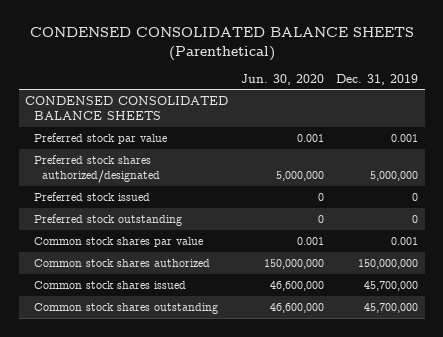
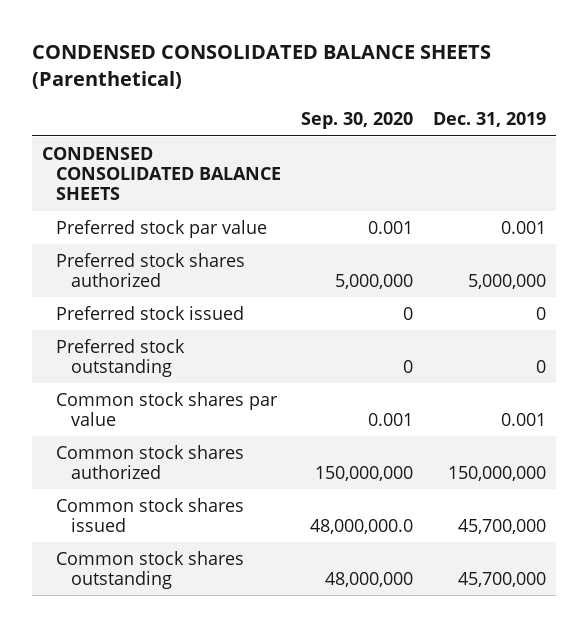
- | Jun. 30, 2020 | Dec. 31, 2019
+ | Sep. 30, 2020 | Dec. 31, 2019
- Preferred stock shares authorized/designated | 5,000,000 | 5,000,000
+ Preferred stock shares authorized | 5,000,000 | 5,000,000

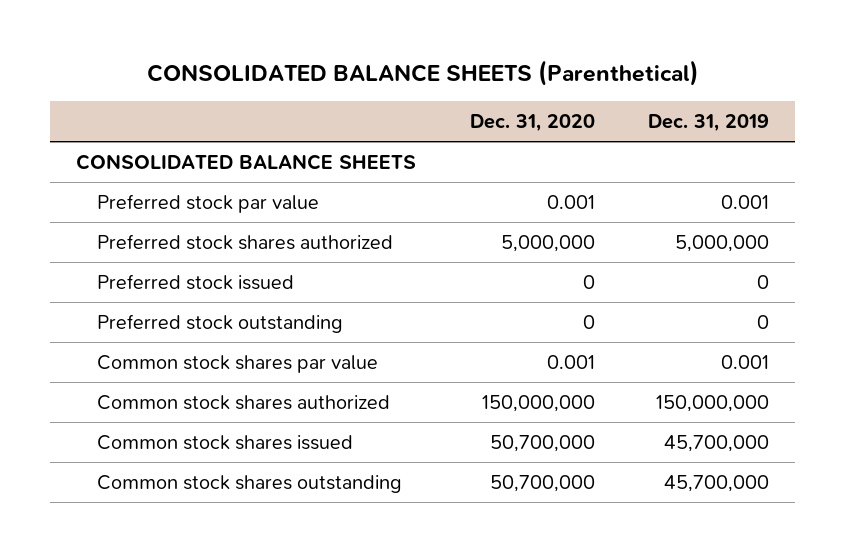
- CONDENSED CONSOLIDATED BALANCE SHEETS (Parenthetical)
+ CONSOLIDATED BALANCE SHEETS (Parenthetical)
- | Sep. 30, 2020 | Dec. 31, 2019
+ | Dec. 31, 2020 | Dec. 31, 2019
- CONDENSED CONSOLIDATED BALANCE SHEETS
+ CONSOLIDATED BALANCE SHEETS

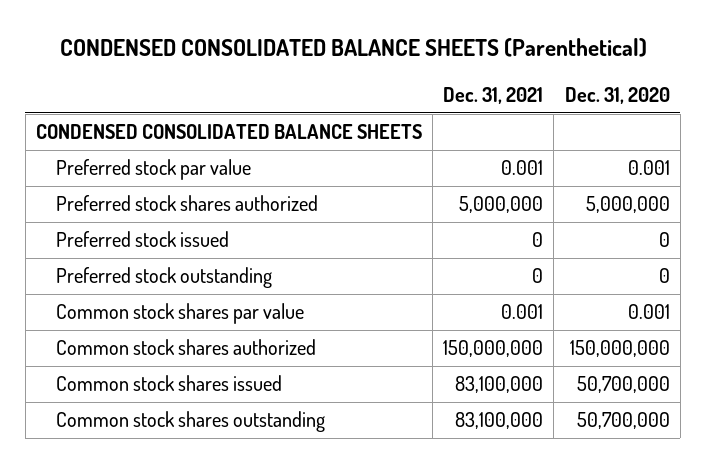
- CONSOLIDATED BALANCE SHEETS (Parenthetical)
+ CONDENSED CONSOLIDATED BALANCE SHEETS (Parenthetical)
- | Dec. 31, 2020 | Dec. 31, 2019
+ | Dec. 31, 2021 | Dec. 31, 2020
- CONSOLIDATED BALANCE SHEETS
+ CONDENSED CONSOLIDATED BALANCE SHEETS

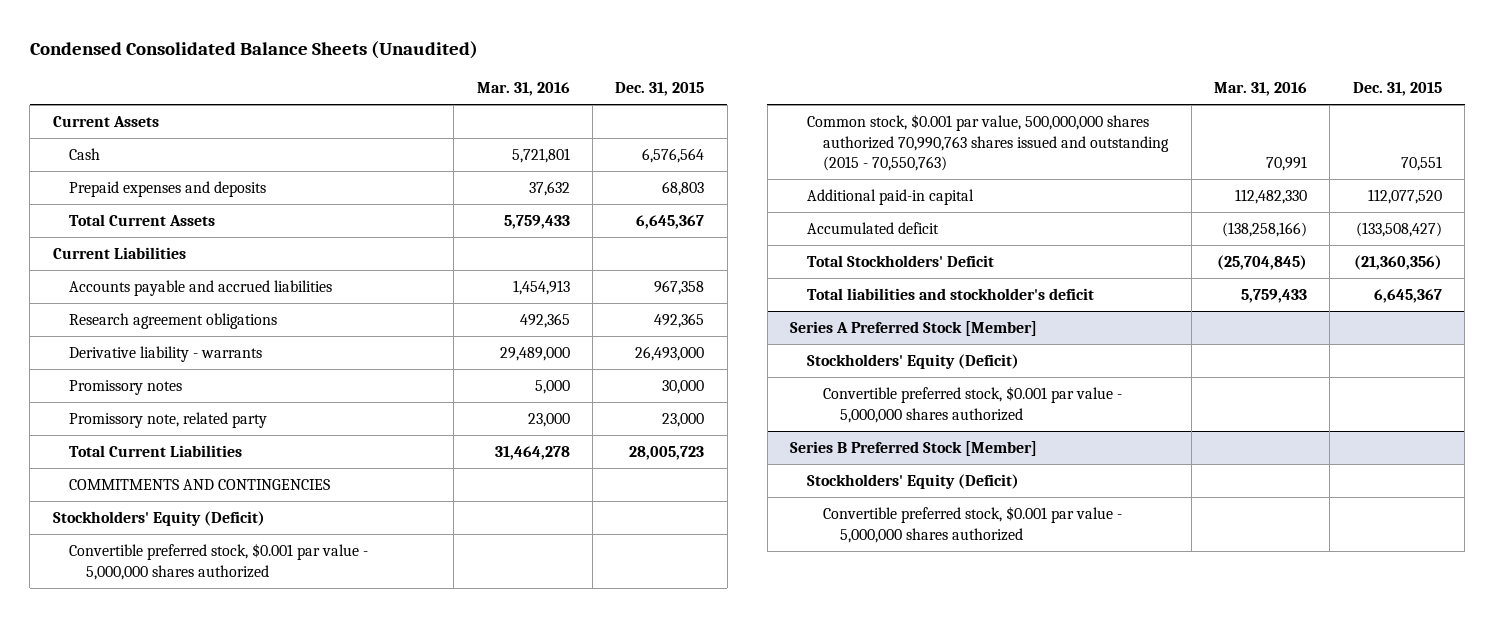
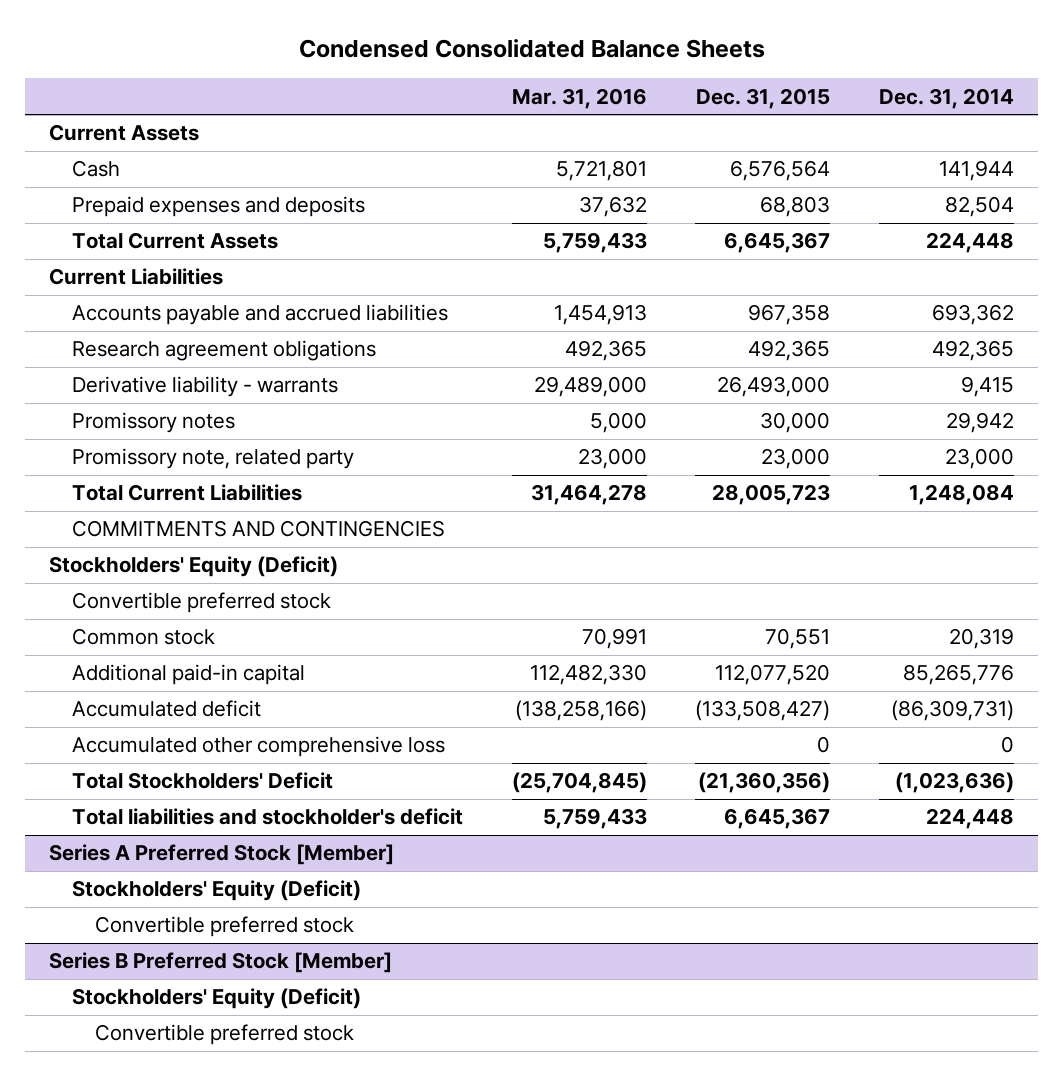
- Condensed Consolidated Balance Sheets (Unaudited)
+ Condensed Consolidated Balance Sheets
- | Mar. 31, 2016 | Dec. 31, 2015
+ | Mar. 31, 2016 | Dec. 31, 2015 | Dec. 31, 2014
- Convertible preferred stock, $0.001 par value - 5,000,000 shares authorized
- Common stock, $0.001 par value, 500,000,000 shares authorized 70,990,763 shares issued and outstanding (2015 - 70,550,763) | 70,991 | 70,551
+ Convertible preferred stock
+ Common stock | 70,991 | 70,551 | 20,319
+ Accumulated other comprehensive loss | | 0 | 0
@ Series A Preferred Stock [Member]
- Convertible preferred stock, $0.001 par value - 5,000,000 shares authorized
+ Convertible preferred stock
@ Series B Preferred Stock [Member]
- Convertible preferred stock, $0.001 par value - 5,000,000 shares authorized
+ Convertible preferred stock

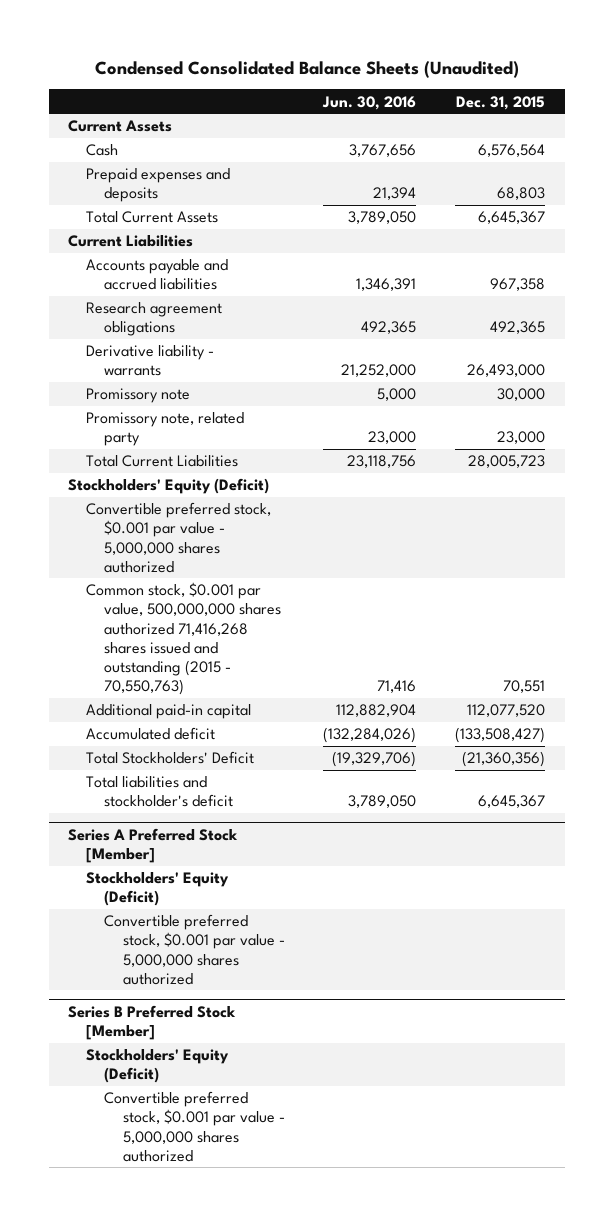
- Condensed Consolidated Balance Sheets
+ Condensed Consolidated Balance Sheets (Unaudited)
- | Mar. 31, 2016 | Dec. 31, 2015 | Dec. 31, 2014
+ | Jun. 30, 2016 | Dec. 31, 2015
- Promissory notes | 5,000 | 30,000 | 29,942
+ Promissory note | 5,000 | 30,000
- COMMITMENTS AND CONTINGENCIES
- Convertible preferred stock
- Common stock | 70,991 | 70,551 | 20,319
+ Convertible preferred stock, $0.001 par value - 5,000,000 shares authorized
+ Common stock, $0.001 par value, 500,000,000 shares authorized 71,416,268 shares issued and outstanding (2015 - 70,550,763) | 71,416 | 70,551
- Accumulated other comprehensive loss | | 0 | 0
@ Series A Preferred Stock [Member]
- Convertible preferred stock
+ Convertible preferred stock, $0.001 par value - 5,000,000 shares authorized
@ Series B Preferred Stock [Member]
- Convertible preferred stock
+ Convertible preferred stock, $0.001 par value - 5,000,000 shares authorized

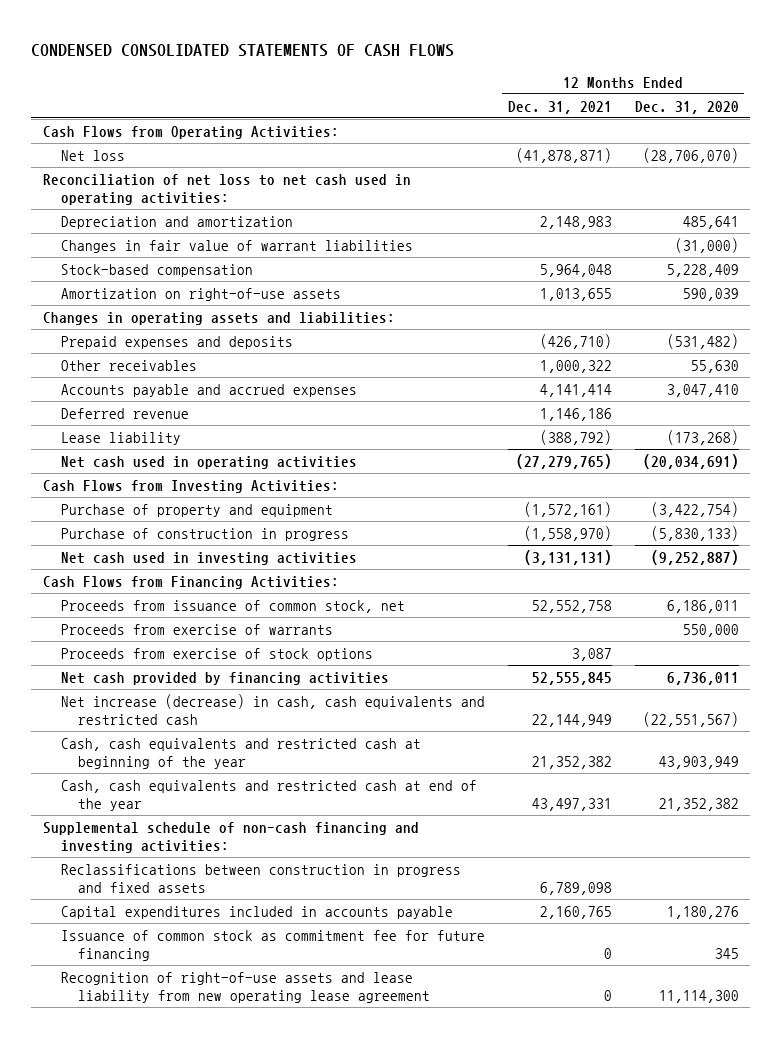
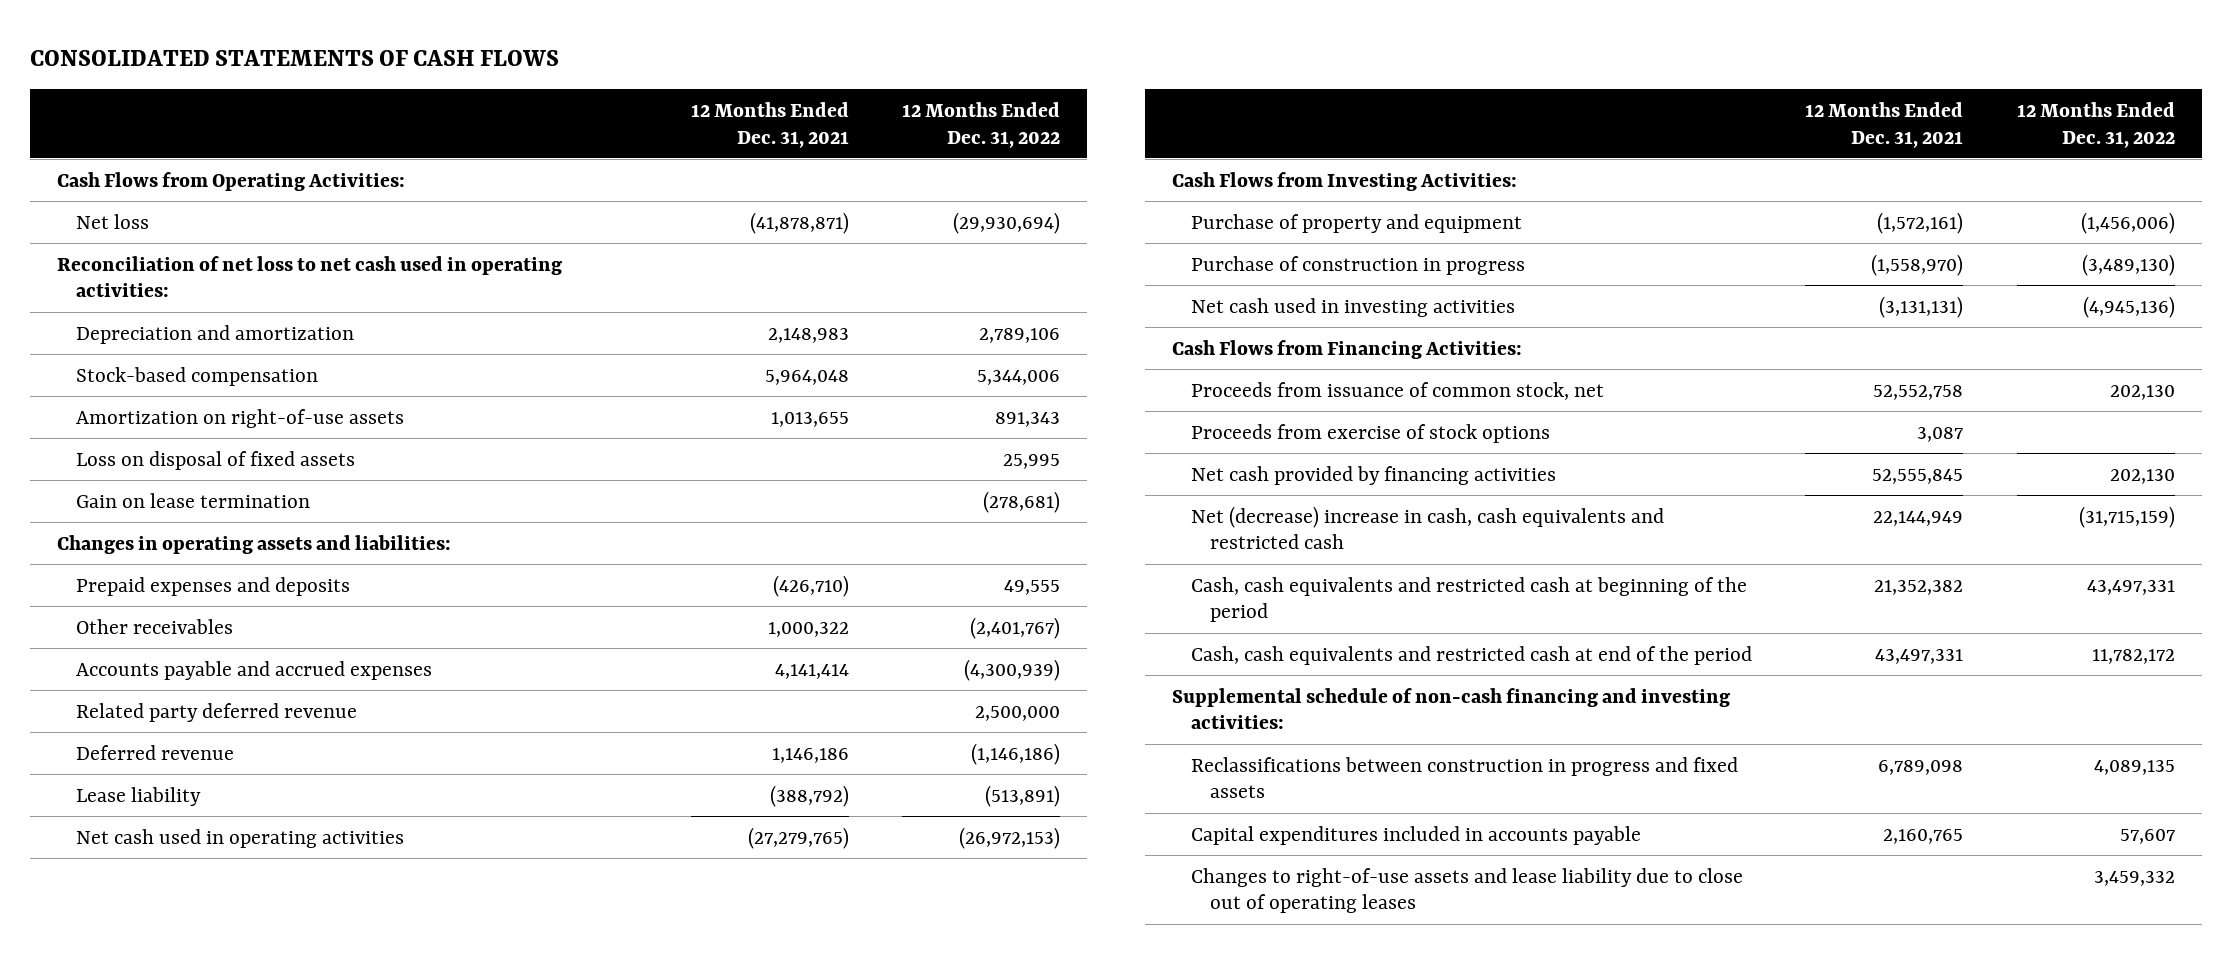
- CONDENSED CONSOLIDATED STATEMENTS OF CASH FLOWS
+ CONSOLIDATED STATEMENTS OF CASH FLOWS
- | 12 Months Ended Dec. 31, 2021 | 12 Months Ended Dec. 31, 2020
+ | 12 Months Ended Dec. 31, 2021 | 12 Months Ended Dec. 31, 2022
- Changes in fair value of warrant liabilities | | (31,000)
+ Loss on disposal of fixed assets | | 25,995
+ Gain on lease termination | | (278,681)
+ Related party deferred revenue | | 2,500,000
- Proceeds from exercise of warrants | | 550,000
- Net increase (decrease) in cash, cash equivalents and restricted cash | 22,144,949 | (22,551,567)
- Cash, cash equivalents and restricted cash at beginning of the year | 21,352,382 | 43,903,949
- Cash, cash equivalents and restricted cash at end of the year | 43,497,331 | 21,352,382
+ Net (decrease) increase in cash, cash equivalents and restricted cash | 22,144,949 | (31,715,159)
+ Cash, cash equivalents and restricted cash at beginning of the period | 21,352,382 | 43,497,331
+ Cash, cash equivalents and restricted cash at end of the period | 43,497,331 | 11,782,172
- Issuance of common stock as commitment fee for future financing | 0 | 345
- Recognition of right-of-use assets and lease liability from new operating lease agreement | 0 | 11,114,300
+ Changes to right-of-use assets and lease liability due to close out of operating leases | | 3,459,332

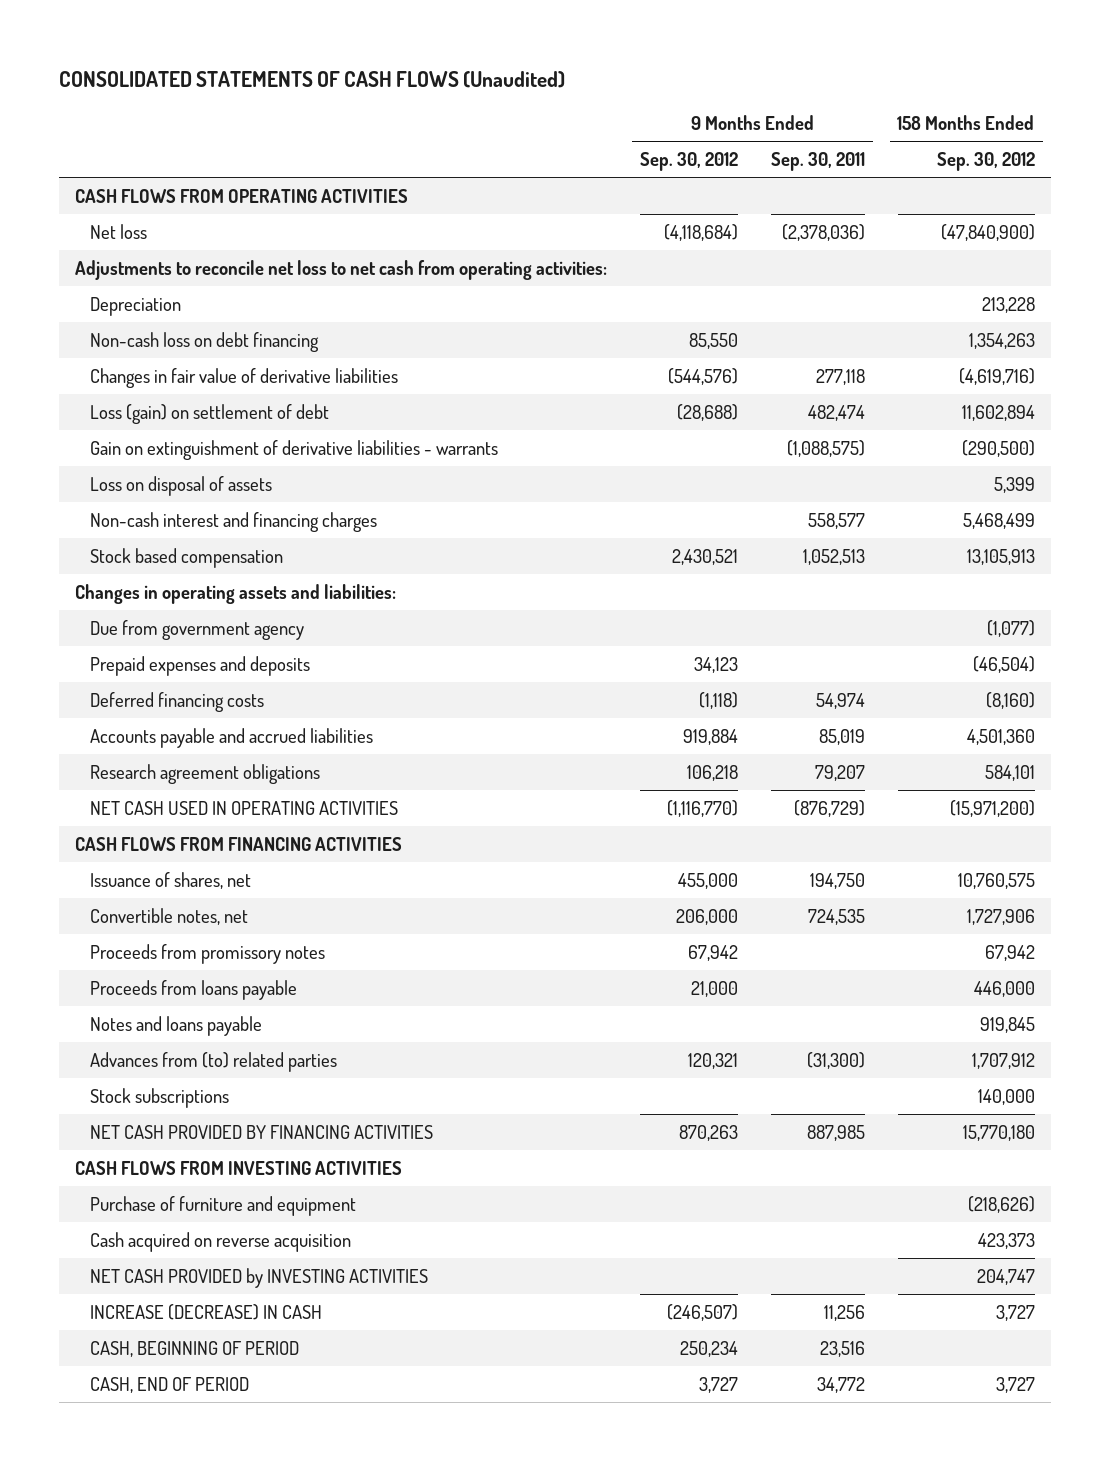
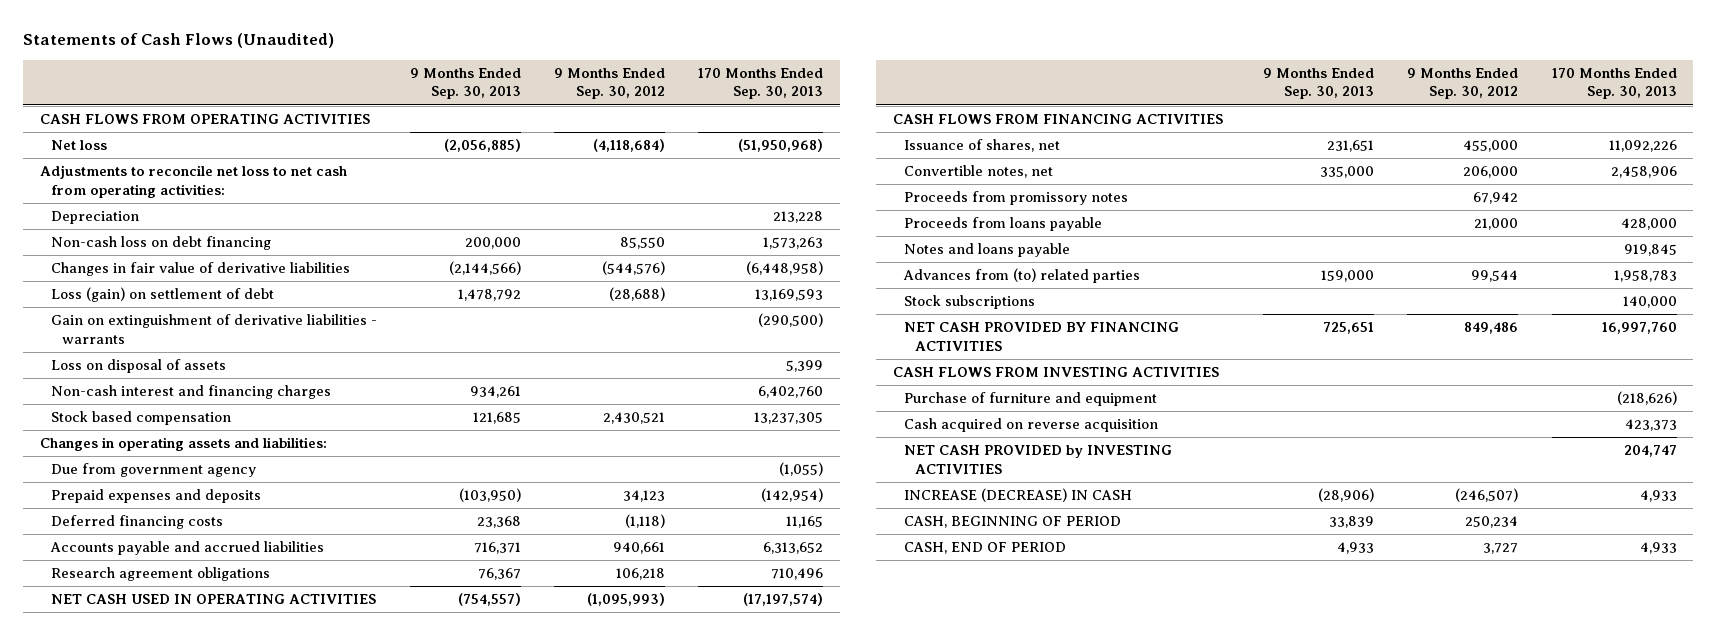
- CONSOLIDATED STATEMENTS OF CASH FLOWS (Unaudited)
+ Statements of Cash Flows (Unaudited)
- | 9 Months Ended Sep. 30, 2012 | 9 Months Ended Sep. 30, 2011 | 158 Months Ended Sep. 30, 2012
+ | 9 Months Ended Sep. 30, 2013 | 9 Months Ended Sep. 30, 2012 | 170 Months Ended Sep. 30, 2013
- Accounts payable and accrued liabilities | 919,884 | 85,019 | 4,501,360
+ Accounts payable and accrued liabilities | 716,371 | 940,661 | 6,313,652
- NET CASH USED IN OPERATING ACTIVITIES | (1,116,770) | (876,729) | (15,971,200)
+ NET CASH USED IN OPERATING ACTIVITIES | (754,557) | (1,095,993) | (17,197,574)
- Advances from (to) related parties | 120,321 | (31,300) | 1,707,912
+ Advances from (to) related parties | 159,000 | 99,544 | 1,958,783
- NET CASH PROVIDED BY FINANCING ACTIVITIES | 870,263 | 887,985 | 15,770,180
+ NET CASH PROVIDED BY FINANCING ACTIVITIES | 725,651 | 849,486 | 16,997,760

